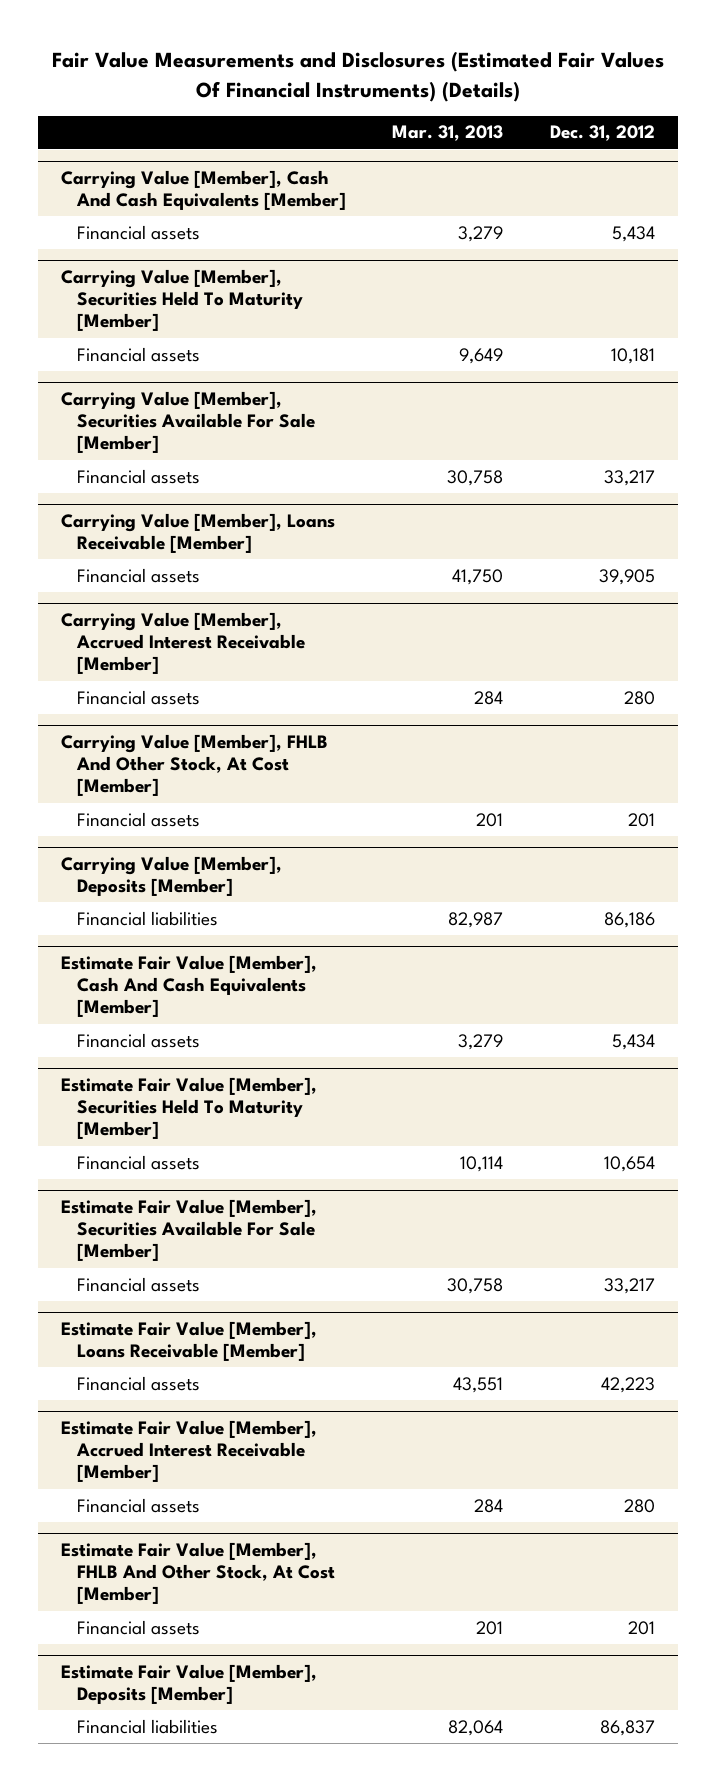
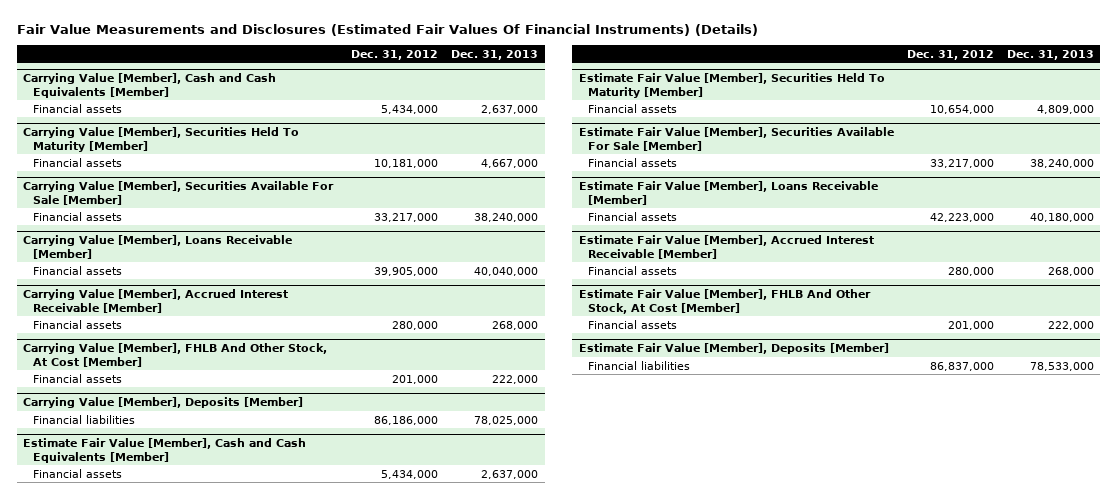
- | Mar. 31, 2013 | Dec. 31, 2012
+ | Dec. 31, 2012 | Dec. 31, 2013
- Carrying Value [Member], Cash And Cash Equivalents [Member]
- Financial assets | 3,279 | 5,434
+ Carrying Value [Member], Cash and Cash Equivalents [Member]
+ Financial assets | 5,434,000 | 2,637,000
@ Carrying Value [Member], Securities Held To Maturity [Member]
- Financial assets | 9,649 | 10,181
+ Financial assets | 10,181,000 | 4,667,000
@ Carrying Value [Member], Securities Available For Sale [Member]
- Financial assets | 30,758 | 33,217
+ Financial assets | 33,217,000 | 38,240,000
@ Carrying Value [Member], Loans Receivable [Member]
- Financial assets | 41,750 | 39,905
+ Financial assets | 39,905,000 | 40,040,000
@ Carrying Value [Member], Accrued Interest Receivable [Member]
- Financial assets | 284 | 280
+ Financial assets | 280,000 | 268,000
@ Carrying Value [Member], FHLB And Other Stock, At Cost [Member]
- Financial assets | 201 | 201
+ Financial assets | 201,000 | 222,000
@ Carrying Value [Member], Deposits [Member]
- Financial liabilities | 82,987 | 86,186
- Estimate Fair Value [Member], Cash And Cash Equivalents [Member]
- Financial assets | 3,279 | 5,434
@ Carrying Value [Member], Deposits [Member]
+ Financial liabilities | 86,186,000 | 78,025,000
+ Estimate Fair Value [Member], Cash and Cash Equivalents [Member]
+ Financial assets | 5,434,000 | 2,637,000
@ Estimate Fair Value [Member], Securities Held To Maturity [Member]
- Financial assets | 10,114 | 10,654
+ Financial assets | 10,654,000 | 4,809,000
@ Estimate Fair Value [Member], Securities Available For Sale [Member]
- Financial assets | 30,758 | 33,217
+ Financial assets | 33,217,000 | 38,240,000
@ Estimate Fair Value [Member], Loans Receivable [Member]
- Financial assets | 43,551 | 42,223
+ Financial assets | 42,223,000 | 40,180,000
@ Estimate Fair Value [Member], Accrued Interest Receivable [Member]
- Financial assets | 284 | 280
+ Financial assets | 280,000 | 268,000
@ Estimate Fair Value [Member], FHLB And Other Stock, At Cost [Member]
- Financial assets | 201 | 201
+ Financial assets | 201,000 | 222,000
@ Estimate Fair Value [Member], Deposits [Member]
- Financial liabilities | 82,064 | 86,837
+ Financial liabilities | 86,837,000 | 78,533,000

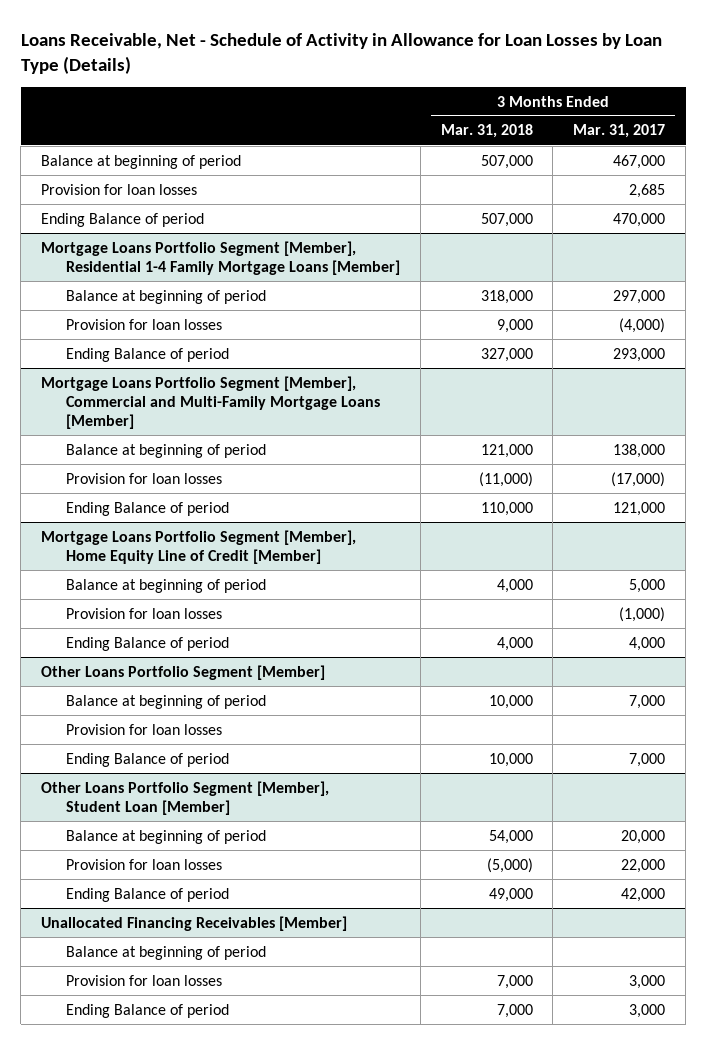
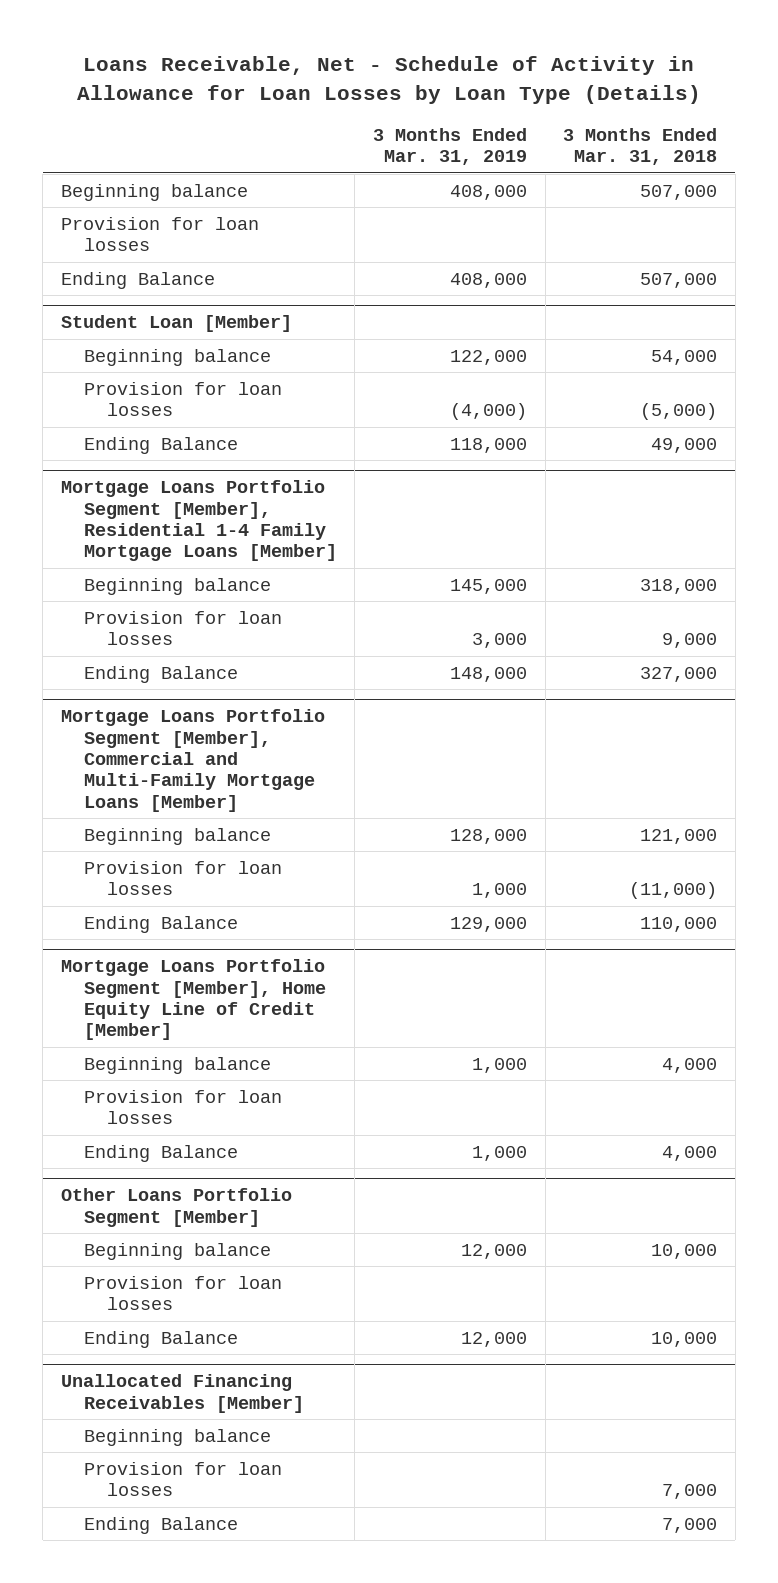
- | 3 Months Ended Mar. 31, 2018 | 3 Months Ended Mar. 31, 2017
+ | 3 Months Ended Mar. 31, 2019 | 3 Months Ended Mar. 31, 2018
- Balance at beginning of period | 507,000 | 467,000
+ Beginning balance | 408,000 | 507,000
- Ending Balance of period | 507,000 | 470,000
+ Ending Balance | 408,000 | 507,000
+ Student Loan [Member]
+ Beginning balance | 122,000 | 54,000
+ Provision for loan losses | (4,000) | (5,000)
+ Ending Balance | 118,000 | 49,000
@ Mortgage Loans Portfolio Segment [Member], Residential 1-4 Family Mortgage Loans [Member]
- Balance at beginning of period | 318,000 | 297,000
+ Beginning balance | 145,000 | 318,000
- Ending Balance of period | 327,000 | 293,000
+ Ending Balance | 148,000 | 327,000
@ Mortgage Loans Portfolio Segment [Member], Commercial and Multi-Family Mortgage Loans [Member]
- Balance at beginning of period | 121,000 | 138,000
+ Beginning balance | 128,000 | 121,000
- Ending Balance of period | 110,000 | 121,000
+ Ending Balance | 129,000 | 110,000
@ Mortgage Loans Portfolio Segment [Member], Home Equity Line of Credit [Member]
- Balance at beginning of period | 4,000 | 5,000
+ Beginning balance | 1,000 | 4,000
- Ending Balance of period | 4,000 | 4,000
+ Ending Balance | 1,000 | 4,000
@ Other Loans Portfolio Segment [Member]
- Balance at beginning of period | 10,000 | 7,000
+ Beginning balance | 12,000 | 10,000
- Ending Balance of period | 10,000 | 7,000
- Other Loans Portfolio Segment [Member], Student Loan [Member]
- Balance at beginning of period | 54,000 | 20,000
- Provision for loan losses | (5,000) | 22,000
- Ending Balance of period | 49,000 | 42,000
@ Other Loans Portfolio Segment [Member]
+ Ending Balance | 12,000 | 10,000
@ Unallocated Financing Receivables [Member]
- Balance at beginning of period
+ Beginning balance
- Ending Balance of period | 7,000 | 3,000
+ Ending Balance | | 7,000

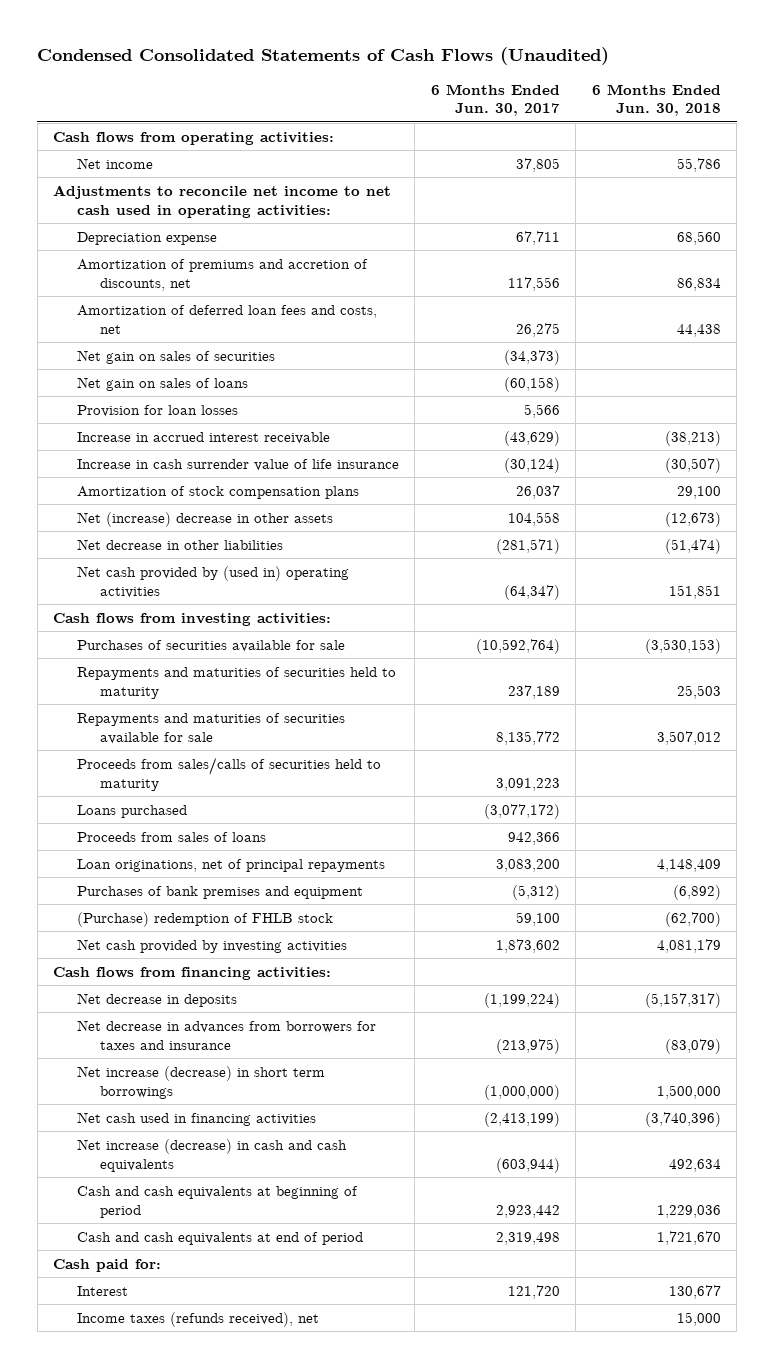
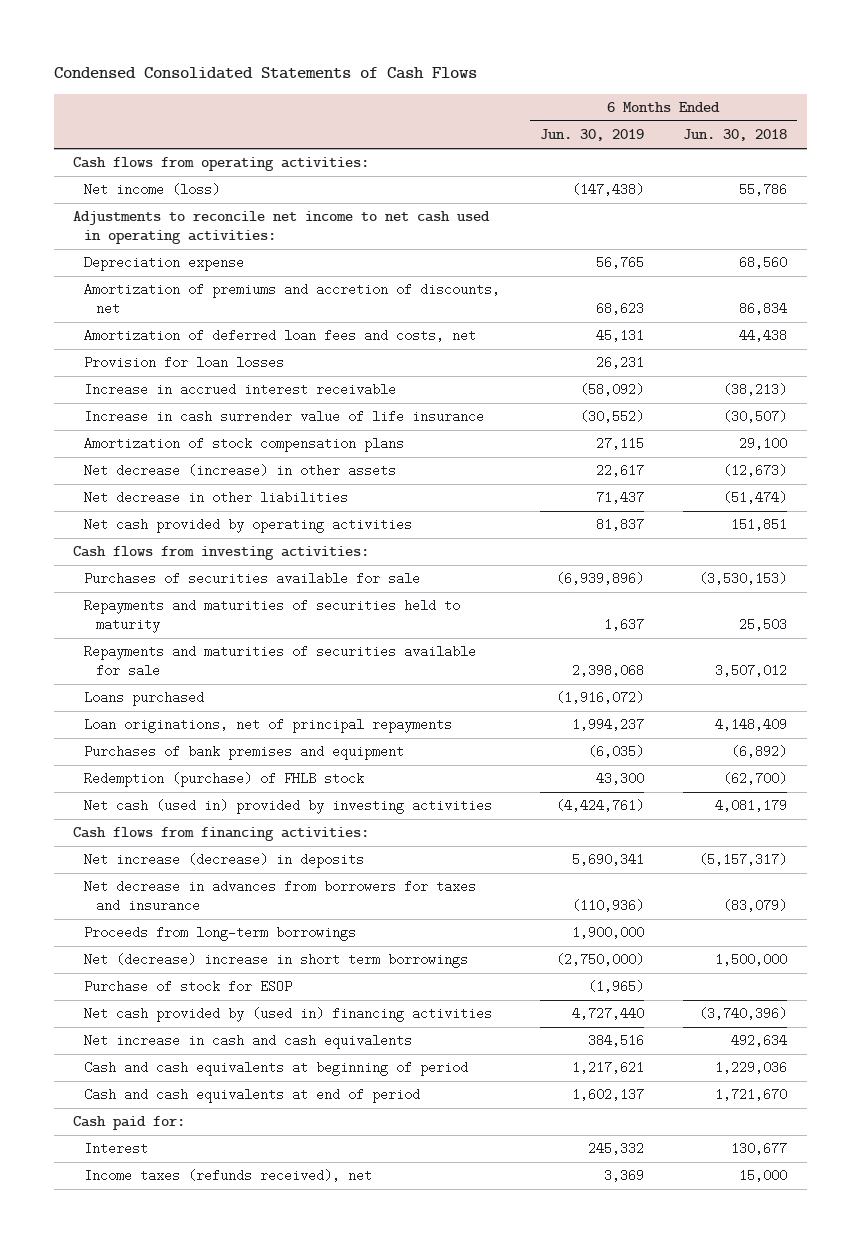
- Condensed Consolidated Statements of Cash Flows (Unaudited)
+ Condensed Consolidated Statements of Cash Flows
- | 6 Months Ended Jun. 30, 2017 | 6 Months Ended Jun. 30, 2018
+ | 6 Months Ended Jun. 30, 2019 | 6 Months Ended Jun. 30, 2018
- Net income | 37,805 | 55,786
+ Net income (loss) | (147,438) | 55,786
- Net gain on sales of securities | (34,373) |
- Net gain on sales of loans | (60,158) |
- Net (increase) decrease in other assets | 104,558 | (12,673)
+ Net decrease (increase) in other assets | 22,617 | (12,673)
- Net cash provided by (used in) operating activities | (64,347) | 151,851
+ Net cash provided by operating activities | 81,837 | 151,851
- Proceeds from sales/calls of securities held to maturity | 3,091,223 |
- Proceeds from sales of loans | 942,366 |
- (Purchase) redemption of FHLB stock | 59,100 | (62,700)
- Net cash provided by investing activities | 1,873,602 | 4,081,179
+ Redemption (purchase) of FHLB stock | 43,300 | (62,700)
+ Net cash (used in) provided by investing activities | (4,424,761) | 4,081,179
- Net decrease in deposits | (1,199,224) | (5,157,317)
+ Net increase (decrease) in deposits | 5,690,341 | (5,157,317)
- Net increase (decrease) in short term borrowings | (1,000,000) | 1,500,000
- Net cash used in financing activities | (2,413,199) | (3,740,396)
- Net increase (decrease) in cash and cash equivalents | (603,944) | 492,634
+ Proceeds from long-term borrowings | 1,900,000 |
+ Net (decrease) increase in short term borrowings | (2,750,000) | 1,500,000
+ Purchase of stock for ESOP | (1,965) |
+ Net cash provided by (used in) financing activities | 4,727,440 | (3,740,396)
+ Net increase in cash and cash equivalents | 384,516 | 492,634

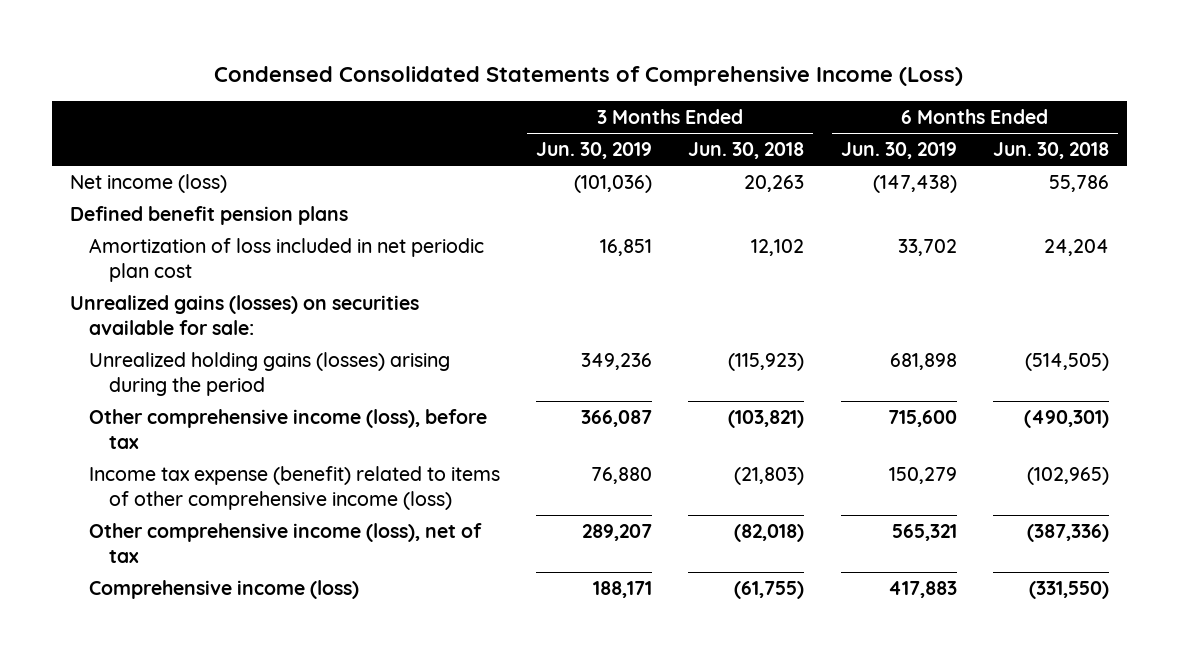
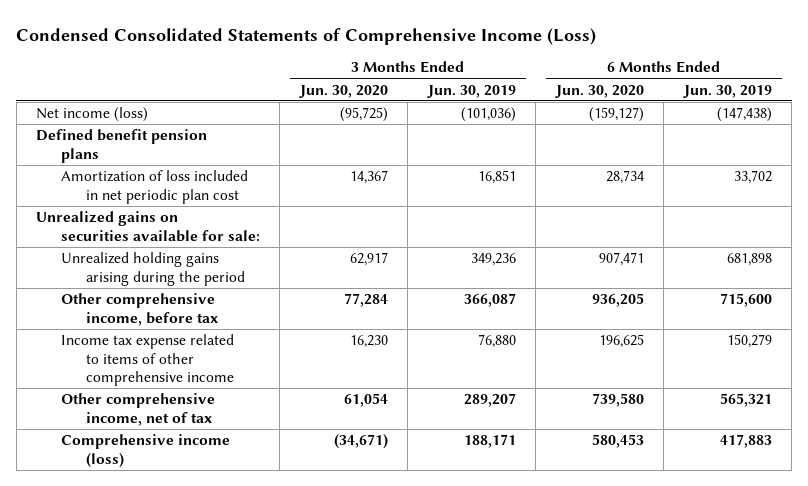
- | 3 Months Ended Jun. 30, 2019 | 3 Months Ended Jun. 30, 2018 | 6 Months Ended Jun. 30, 2019 | 6 Months Ended Jun. 30, 2018
+ | 3 Months Ended Jun. 30, 2020 | 3 Months Ended Jun. 30, 2019 | 6 Months Ended Jun. 30, 2020 | 6 Months Ended Jun. 30, 2019
- Unrealized gains (losses) on securities available for sale:
- Unrealized holding gains (losses) arising during the period | 349,236 | (115,923) | 681,898 | (514,505)
- Other comprehensive income (loss), before tax | 366,087 | (103,821) | 715,600 | (490,301)
- Income tax expense (benefit) related to items of other comprehensive income (loss) | 76,880 | (21,803) | 150,279 | (102,965)
- Other comprehensive income (loss), net of tax | 289,207 | (82,018) | 565,321 | (387,336)
+ Unrealized gains on securities available for sale:
+ Unrealized holding gains arising during the period | 62,917 | 349,236 | 907,471 | 681,898
+ Other comprehensive income, before tax | 77,284 | 366,087 | 936,205 | 715,600
+ Income tax expense related to items of other comprehensive income | 16,230 | 76,880 | 196,625 | 150,279
+ Other comprehensive income, net of tax | 61,054 | 289,207 | 739,580 | 565,321

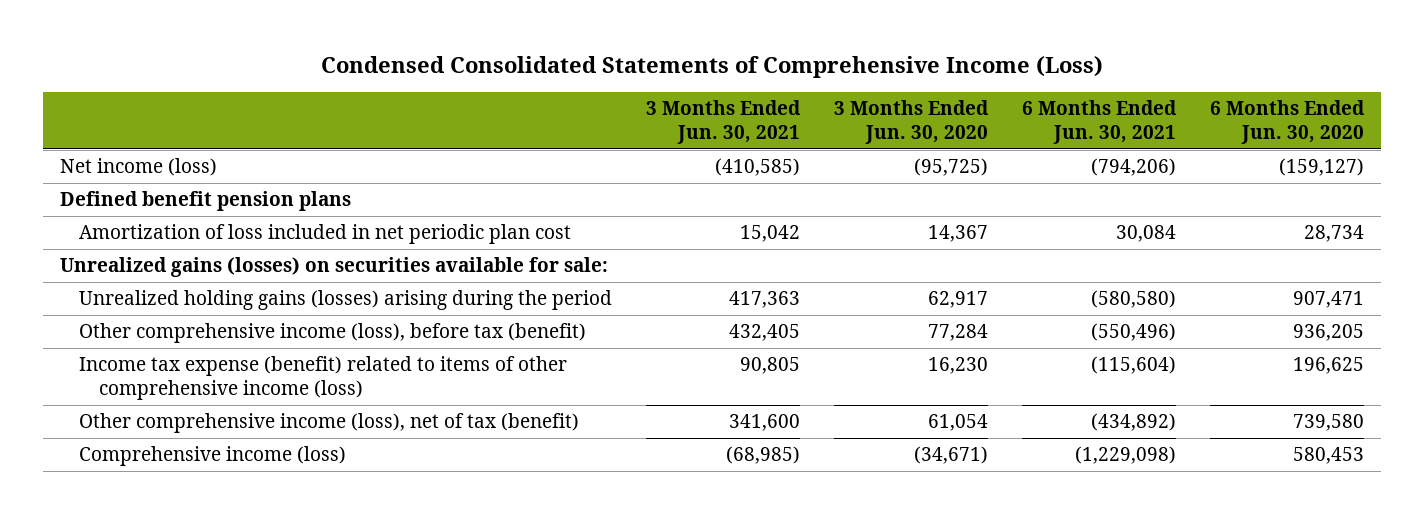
- | 3 Months Ended Jun. 30, 2020 | 3 Months Ended Jun. 30, 2019 | 6 Months Ended Jun. 30, 2020 | 6 Months Ended Jun. 30, 2019
+ | 3 Months Ended Jun. 30, 2021 | 3 Months Ended Jun. 30, 2020 | 6 Months Ended Jun. 30, 2021 | 6 Months Ended Jun. 30, 2020
- Unrealized gains on securities available for sale:
- Unrealized holding gains arising during the period | 62,917 | 349,236 | 907,471 | 681,898
- Other comprehensive income, before tax | 77,284 | 366,087 | 936,205 | 715,600
- Income tax expense related to items of other comprehensive income | 16,230 | 76,880 | 196,625 | 150,279
- Other comprehensive income, net of tax | 61,054 | 289,207 | 739,580 | 565,321
+ Unrealized gains (losses) on securities available for sale:
+ Unrealized holding gains (losses) arising during the period | 417,363 | 62,917 | (580,580) | 907,471
+ Other comprehensive income (loss), before tax (benefit) | 432,405 | 77,284 | (550,496) | 936,205
+ Income tax expense (benefit) related to items of other comprehensive income (loss) | 90,805 | 16,230 | (115,604) | 196,625
+ Other comprehensive income (loss), net of tax (benefit) | 341,600 | 61,054 | (434,892) | 739,580

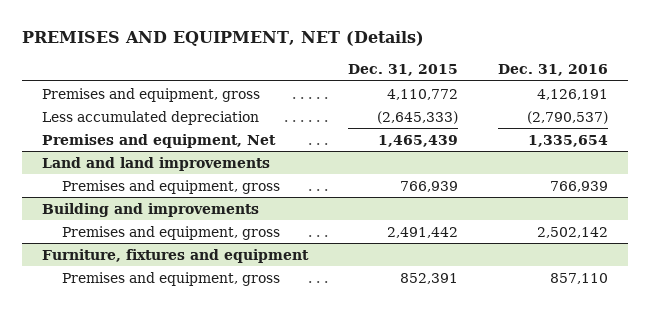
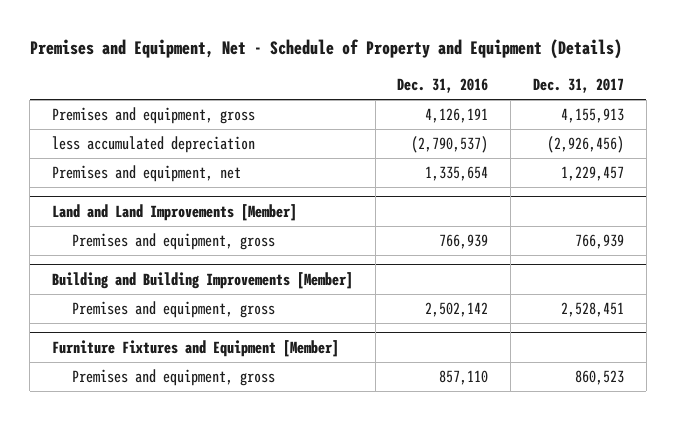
- PREMISES AND EQUIPMENT, NET (Details)
+ Premises and Equipment, Net - Schedule of Property and Equipment (Details)
- | Dec. 31, 2015 | Dec. 31, 2016
+ | Dec. 31, 2016 | Dec. 31, 2017
- Less accumulated depreciation | (2,645,333) | (2,790,537)
- Premises and equipment, Net | 1,465,439 | 1,335,654
- Land and land improvements
+ less accumulated depreciation | (2,790,537) | (2,926,456)
+ Premises and equipment, net | 1,335,654 | 1,229,457
+ Land and Land Improvements [Member]
- Building and improvements
+ Building and Building Improvements [Member]
- Furniture, fixtures and equipment
+ Furniture Fixtures and Equipment [Member]

